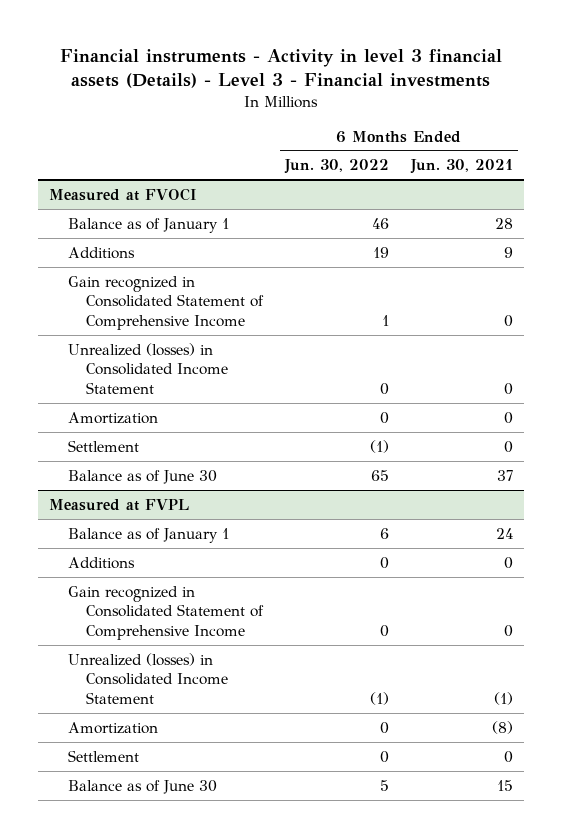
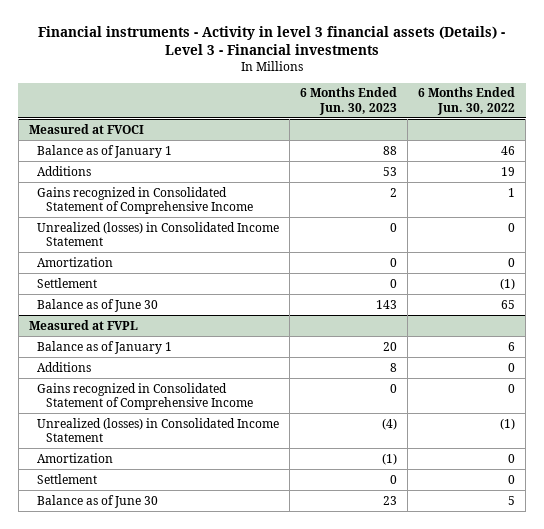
- | 6 Months Ended Jun. 30, 2022 | 6 Months Ended Jun. 30, 2021
+ | 6 Months Ended Jun. 30, 2023 | 6 Months Ended Jun. 30, 2022
@ Measured at FVOCI
- Gain recognized in Consolidated Statement of Comprehensive Income | 1 | 0
+ Gains recognized in Consolidated Statement of Comprehensive Income | 2 | 1
@ Measured at FVPL
- Gain recognized in Consolidated Statement of Comprehensive Income | 0 | 0
+ Gains recognized in Consolidated Statement of Comprehensive Income | 0 | 0

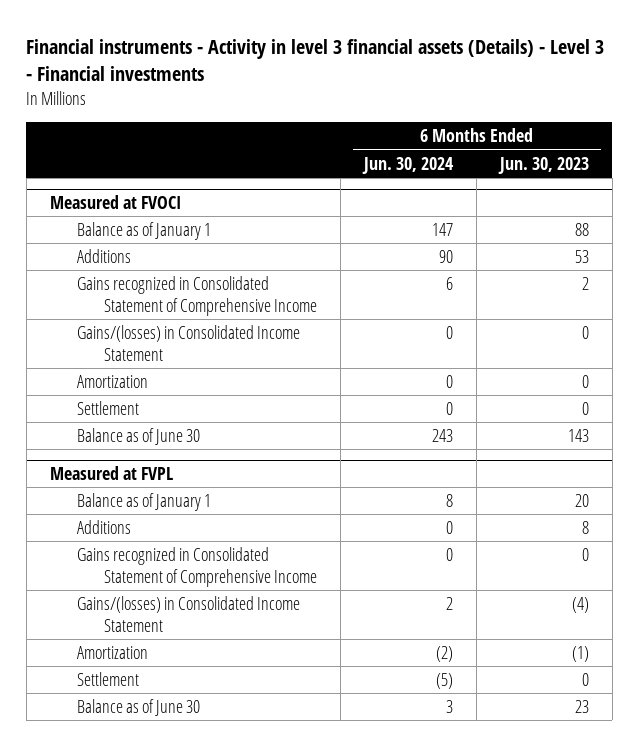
- | 6 Months Ended Jun. 30, 2023 | 6 Months Ended Jun. 30, 2022
+ | 6 Months Ended Jun. 30, 2024 | 6 Months Ended Jun. 30, 2023
@ Measured at FVOCI
- Unrealized (losses) in Consolidated Income Statement | 0 | 0
+ Gains/(losses) in Consolidated Income Statement | 0 | 0
@ Measured at FVPL
- Unrealized (losses) in Consolidated Income Statement | (4) | (1)
+ Gains/(losses) in Consolidated Income Statement | 2 | (4)

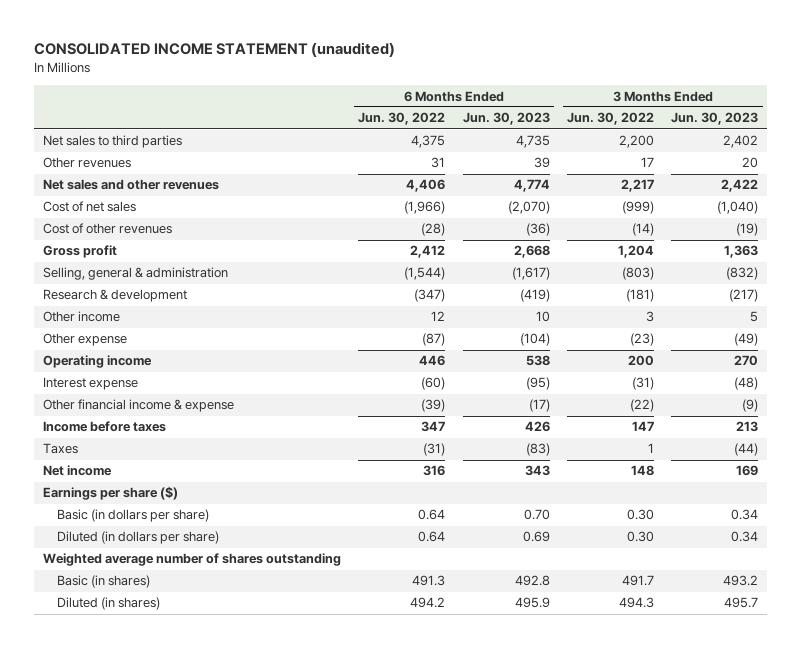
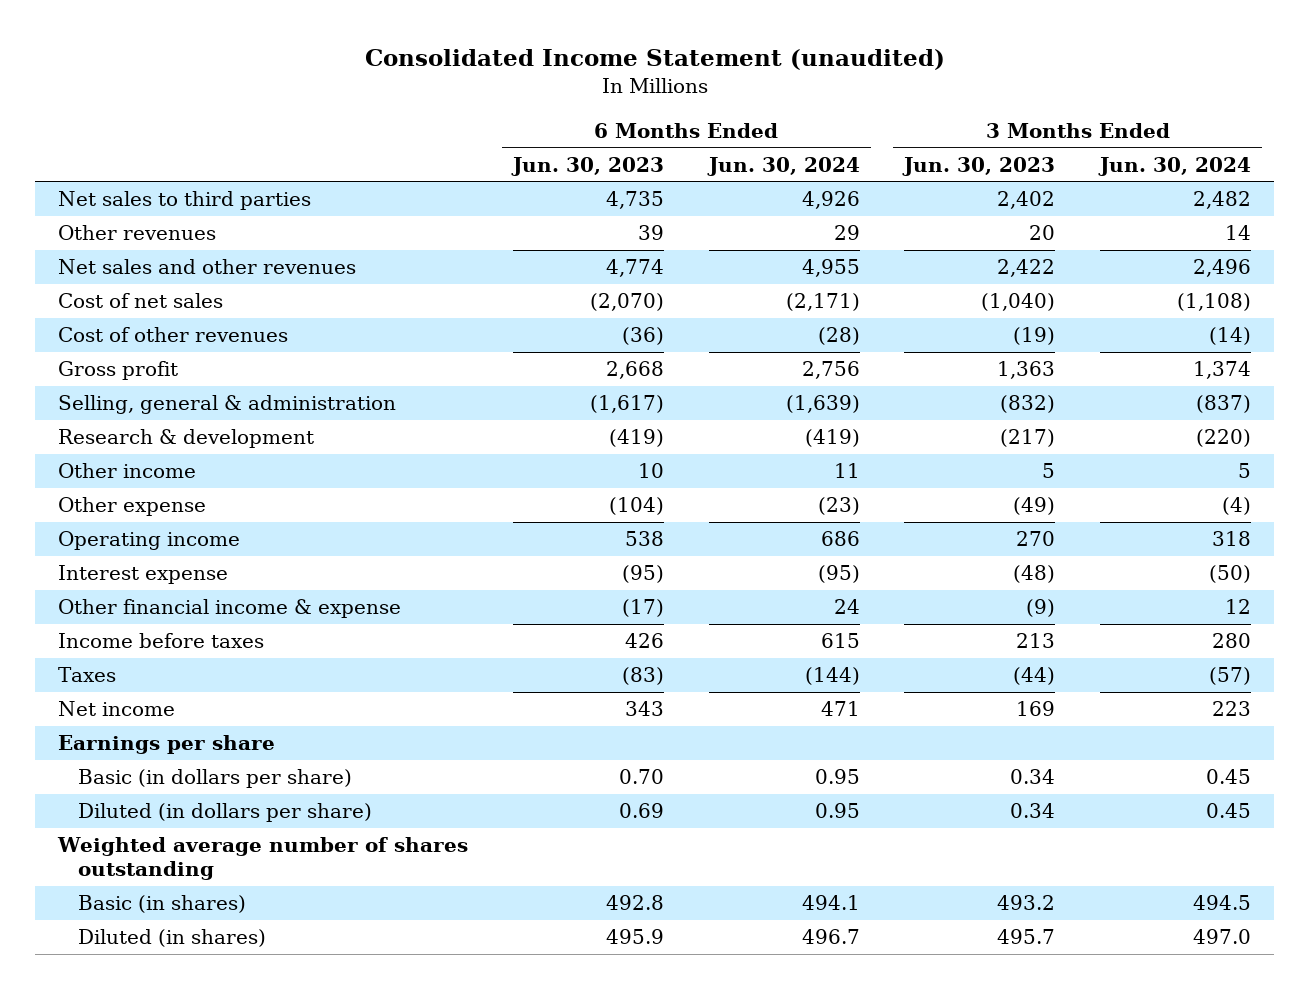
- CONSOLIDATED INCOME STATEMENT (unaudited)
+ Consolidated Income Statement (unaudited)
- | 6 Months Ended Jun. 30, 2022 | 6 Months Ended Jun. 30, 2023 | 3 Months Ended Jun. 30, 2022 | 3 Months Ended Jun. 30, 2023
+ | 6 Months Ended Jun. 30, 2023 | 6 Months Ended Jun. 30, 2024 | 3 Months Ended Jun. 30, 2023 | 3 Months Ended Jun. 30, 2024
- Earnings per share ($)
+ Earnings per share

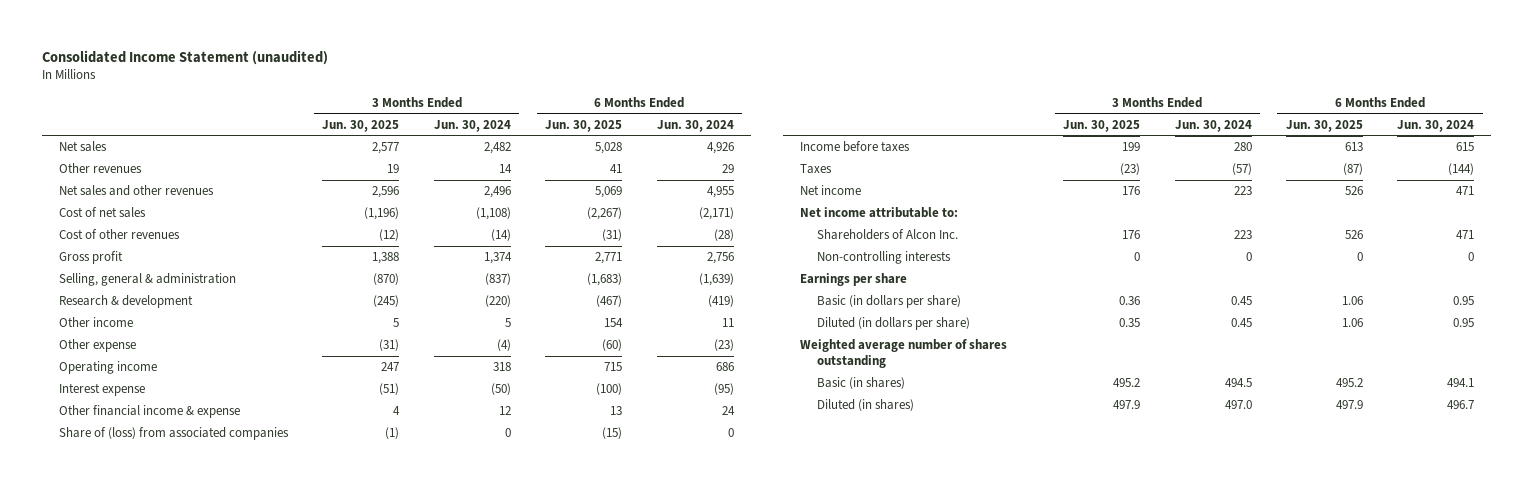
- | 6 Months Ended Jun. 30, 2023 | 6 Months Ended Jun. 30, 2024 | 3 Months Ended Jun. 30, 2023 | 3 Months Ended Jun. 30, 2024
+ | 3 Months Ended Jun. 30, 2025 | 3 Months Ended Jun. 30, 2024 | 6 Months Ended Jun. 30, 2025 | 6 Months Ended Jun. 30, 2024
- Net sales to third parties | 4,735 | 4,926 | 2,402 | 2,482
+ Net sales | 2,577 | 2,482 | 5,028 | 4,926
+ Share of (loss) from associated companies | (1) | 0 | (15) | 0
+ Net income attributable to:
+ Shareholders of Alcon Inc. | 176 | 223 | 526 | 471
+ Non-controlling interests | 0 | 0 | 0 | 0

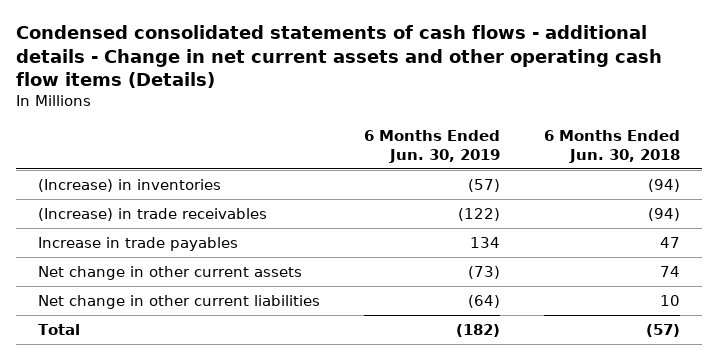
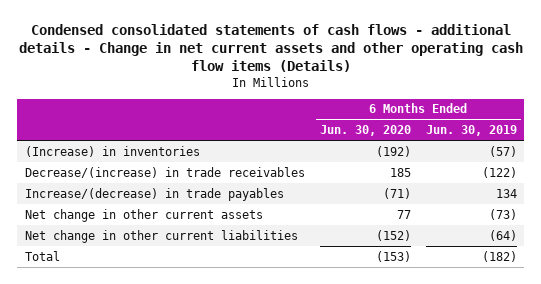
- | 6 Months Ended Jun. 30, 2019 | 6 Months Ended Jun. 30, 2018
+ | 6 Months Ended Jun. 30, 2020 | 6 Months Ended Jun. 30, 2019
- (Increase) in trade receivables | (122) | (94)
- Increase in trade payables | 134 | 47
+ Decrease/(increase) in trade receivables | 185 | (122)
+ Increase/(decrease) in trade payables | (71) | 134

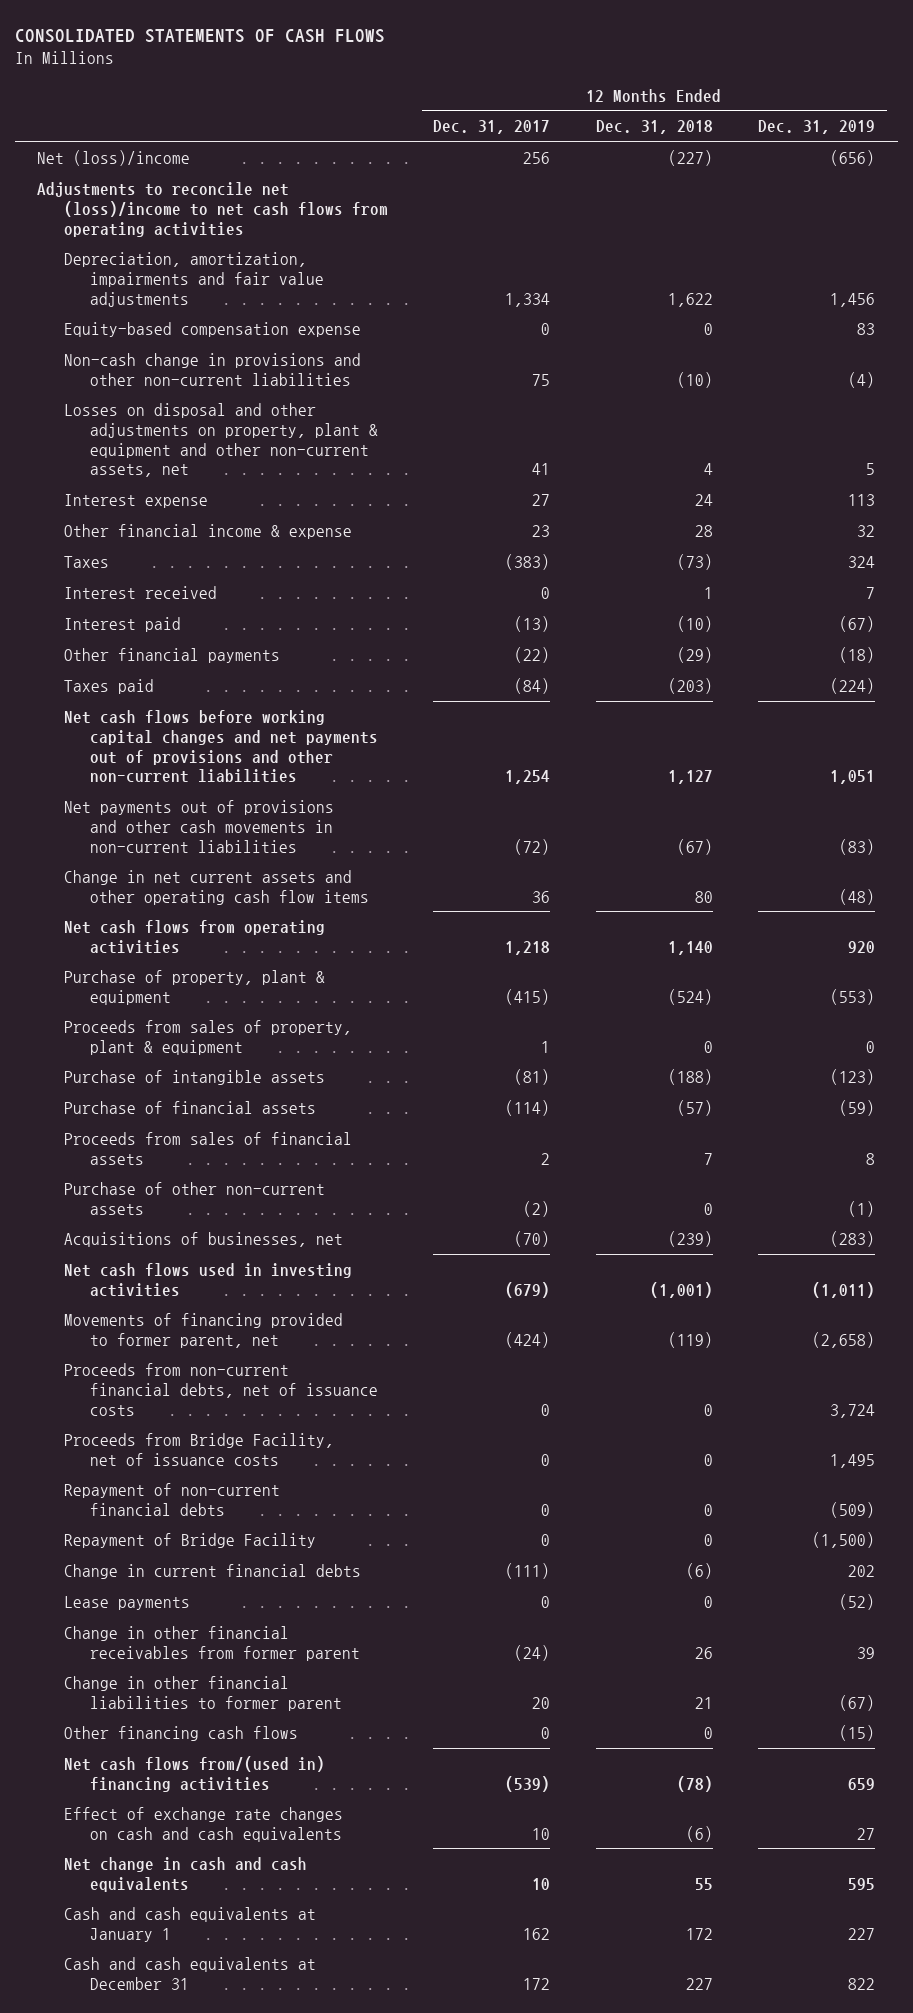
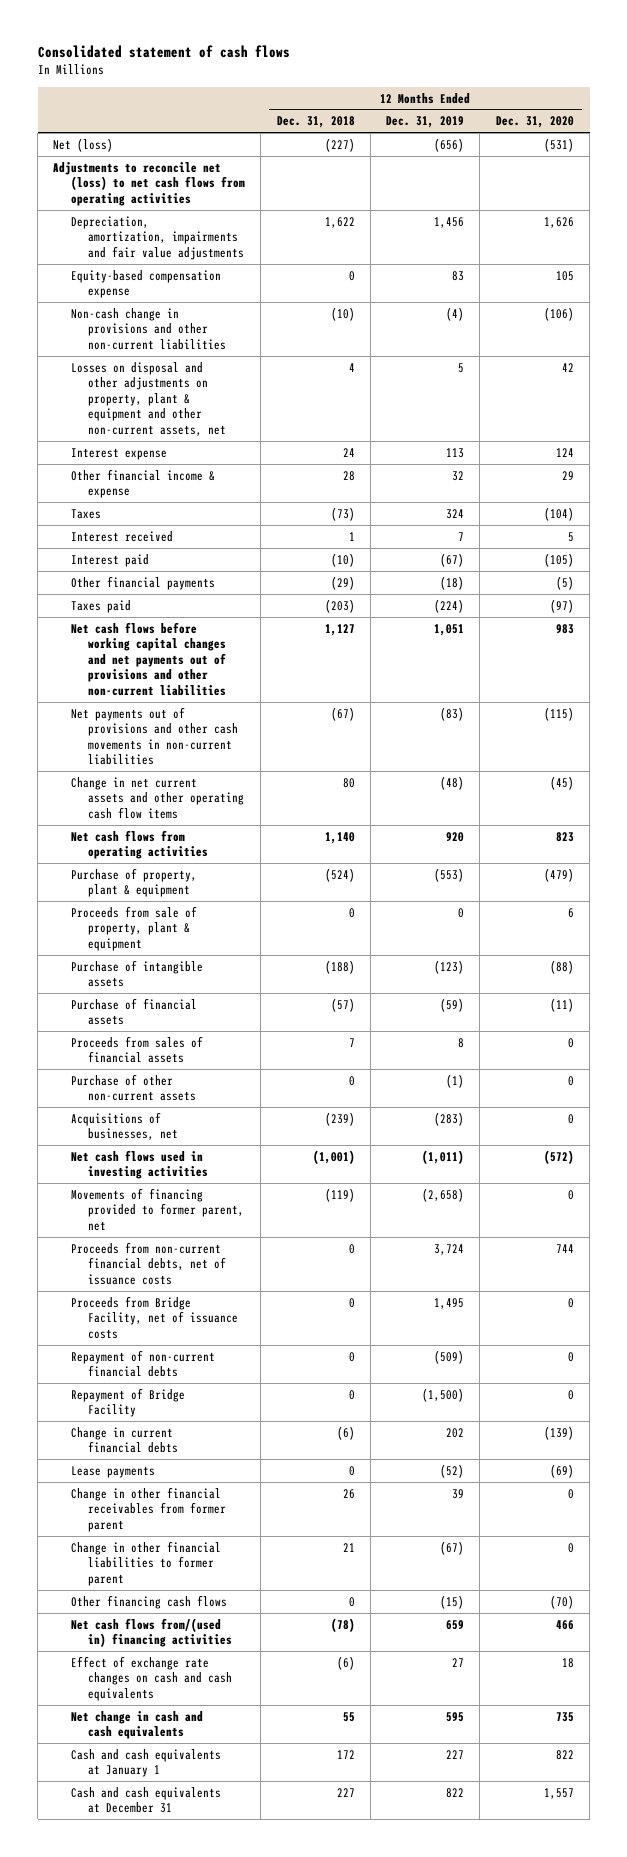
- CONSOLIDATED STATEMENTS OF CASH FLOWS
+ Consolidated statement of cash flows
- | 12 Months Ended Dec. 31, 2017 | 12 Months Ended Dec. 31, 2018 | 12 Months Ended Dec. 31, 2019
+ | 12 Months Ended Dec. 31, 2018 | 12 Months Ended Dec. 31, 2019 | 12 Months Ended Dec. 31, 2020
- Net (loss)/income | 256 | (227) | (656)
- Adjustments to reconcile net (loss)/income to net cash flows from operating activities
+ Net (loss) | (227) | (656) | (531)
+ Adjustments to reconcile net (loss) to net cash flows from operating activities
- Proceeds from sales of property, plant & equipment | 1 | 0 | 0
+ Proceeds from sale of property, plant & equipment | 0 | 0 | 6

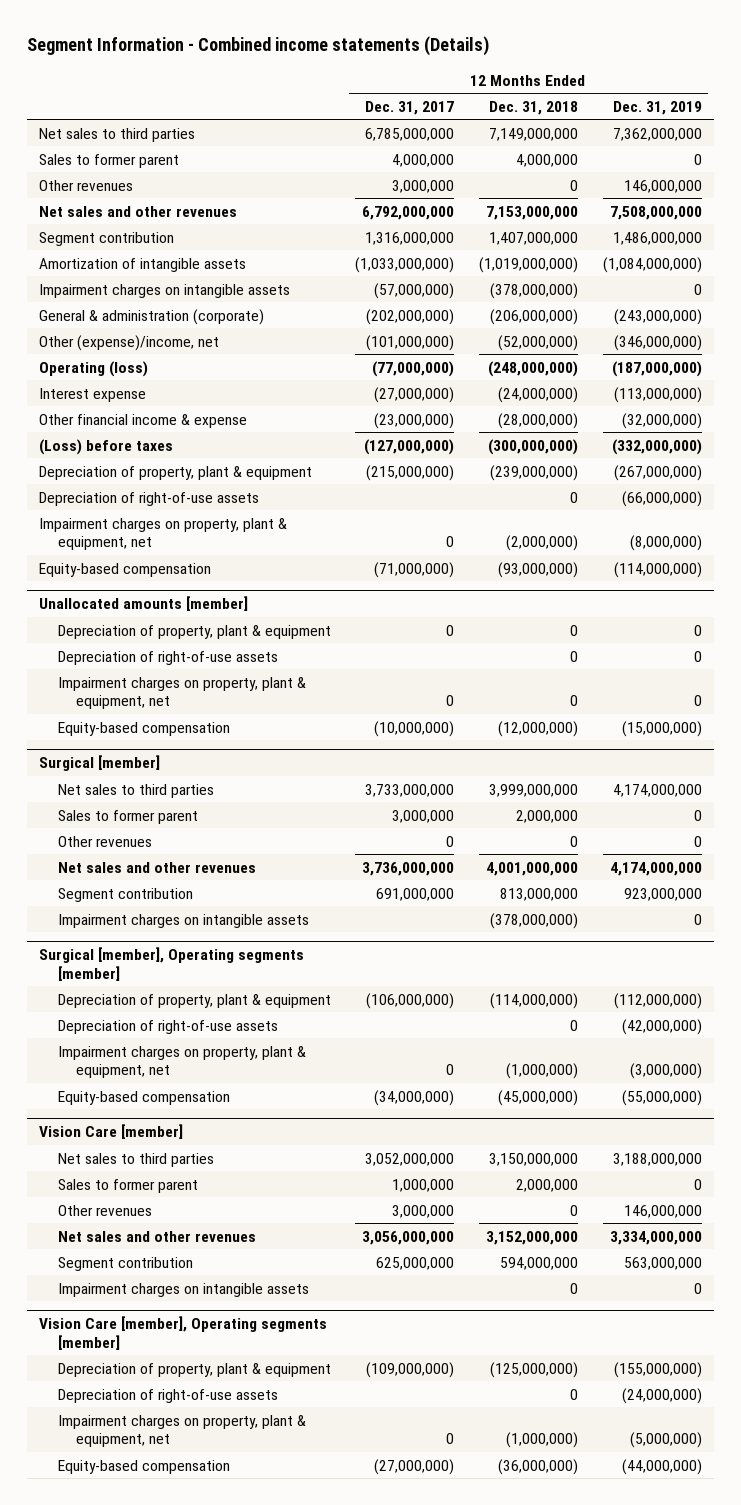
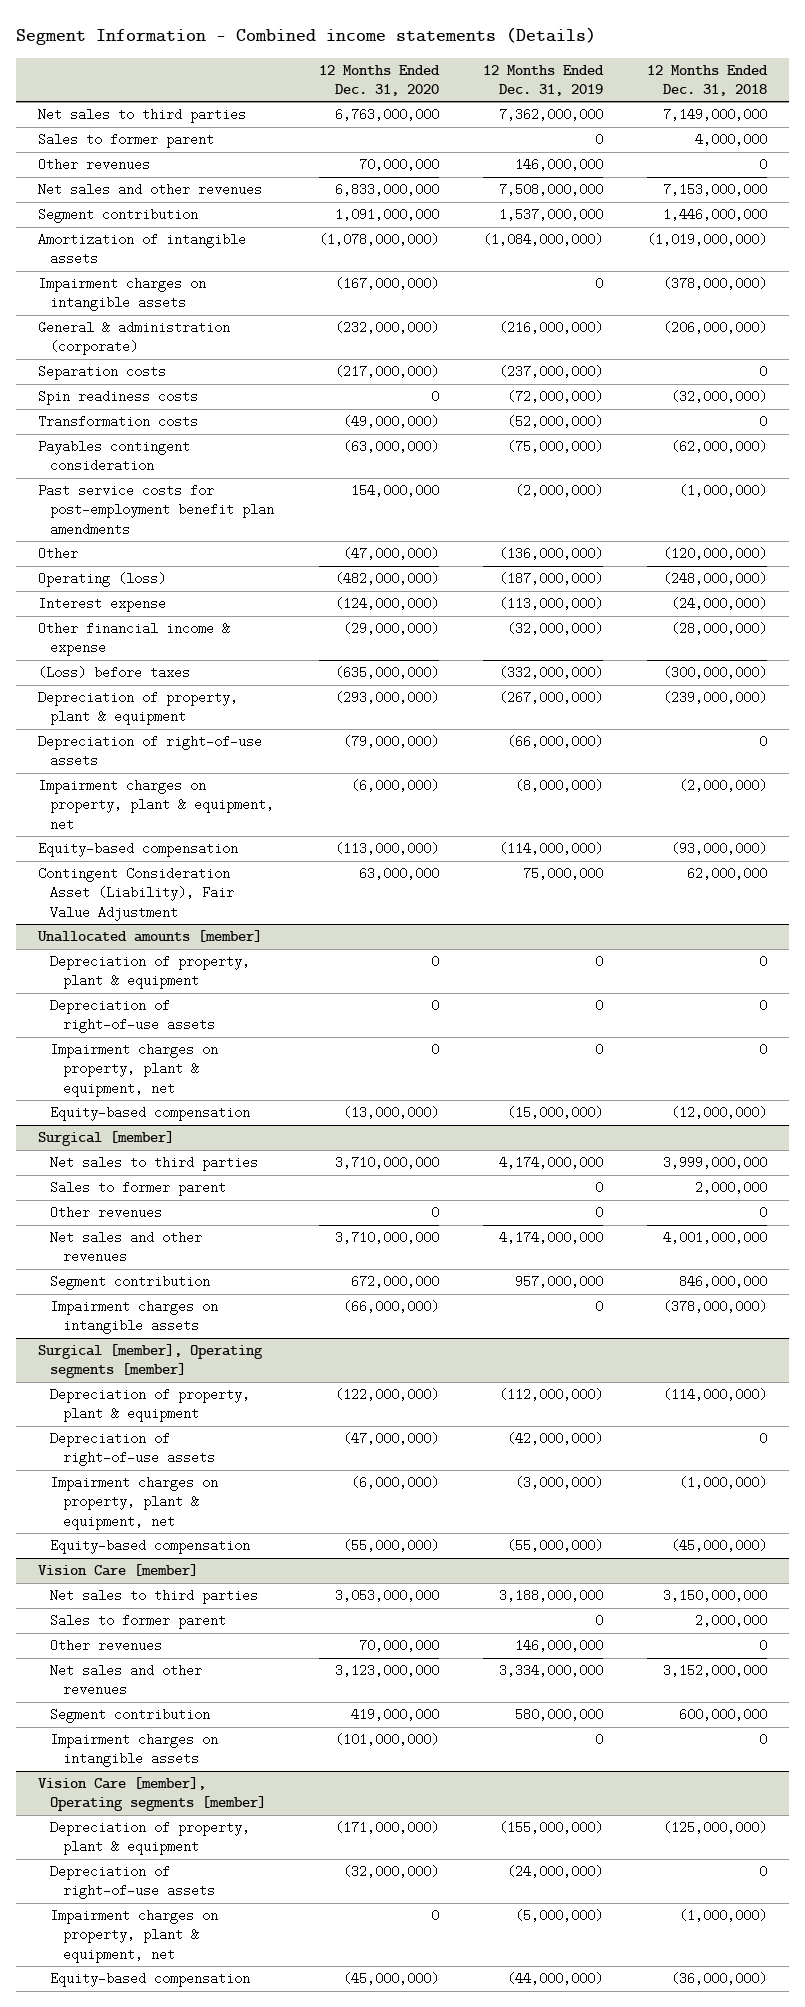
- | 12 Months Ended Dec. 31, 2017 | 12 Months Ended Dec. 31, 2018 | 12 Months Ended Dec. 31, 2019
+ | 12 Months Ended Dec. 31, 2020 | 12 Months Ended Dec. 31, 2019 | 12 Months Ended Dec. 31, 2018
- Segment contribution | 1,316,000,000 | 1,407,000,000 | 1,486,000,000
+ Segment contribution | 1,091,000,000 | 1,537,000,000 | 1,446,000,000
- General & administration (corporate) | (202,000,000) | (206,000,000) | (243,000,000)
- Other (expense)/income, net | (101,000,000) | (52,000,000) | (346,000,000)
+ General & administration (corporate) | (232,000,000) | (216,000,000) | (206,000,000)
+ Separation costs | (217,000,000) | (237,000,000) | 0
+ Spin readiness costs | 0 | (72,000,000) | (32,000,000)
+ Transformation costs | (49,000,000) | (52,000,000) | 0
+ Payables contingent consideration | (63,000,000) | (75,000,000) | (62,000,000)
+ Past service costs for post-employment benefit plan amendments | 154,000,000 | (2,000,000) | (1,000,000)
+ Other | (47,000,000) | (136,000,000) | (120,000,000)
+ Contingent Consideration Asset (Liability), Fair Value Adjustment | 63,000,000 | 75,000,000 | 62,000,000
@ Surgical [member]
- Segment contribution | 691,000,000 | 813,000,000 | 923,000,000
+ Segment contribution | 672,000,000 | 957,000,000 | 846,000,000
@ Vision Care [member]
- Segment contribution | 625,000,000 | 594,000,000 | 563,000,000
+ Segment contribution | 419,000,000 | 580,000,000 | 600,000,000

